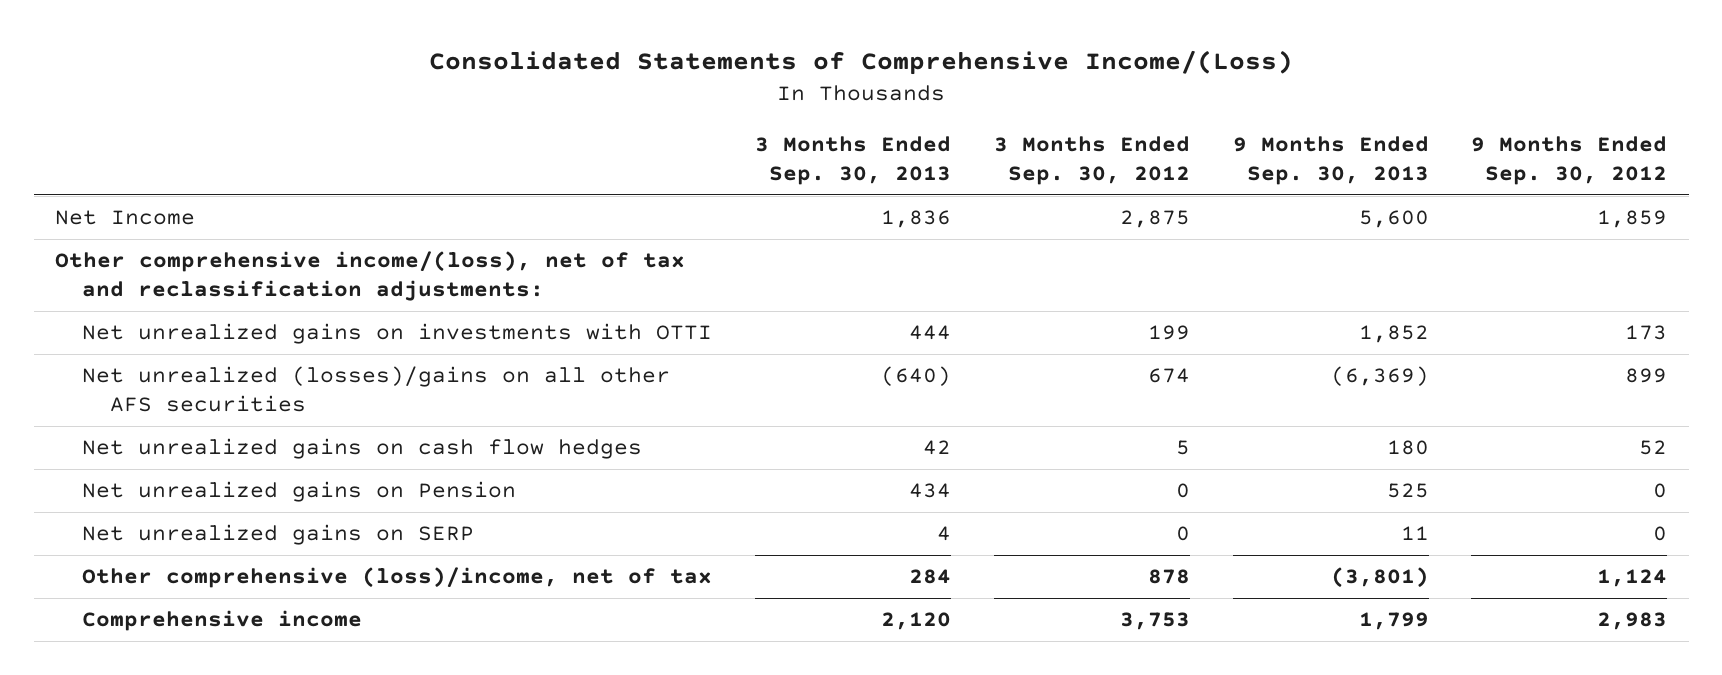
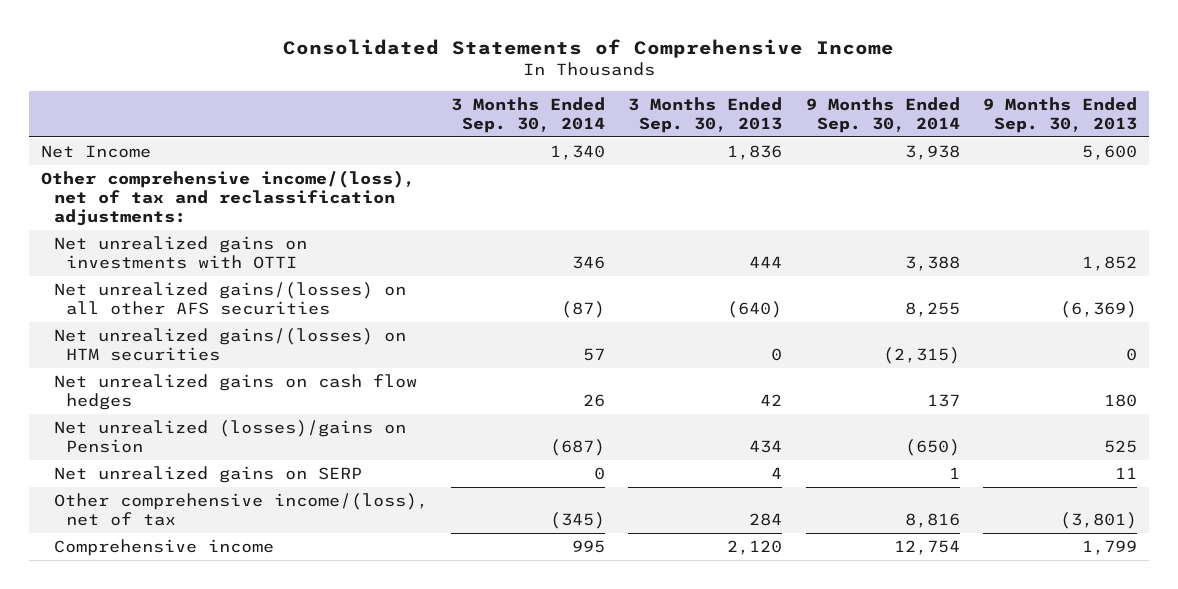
- Consolidated Statements of Comprehensive Income/(Loss)
+ Consolidated Statements of Comprehensive Income
- | 3 Months Ended Sep. 30, 2013 | 3 Months Ended Sep. 30, 2012 | 9 Months Ended Sep. 30, 2013 | 9 Months Ended Sep. 30, 2012
+ | 3 Months Ended Sep. 30, 2014 | 3 Months Ended Sep. 30, 2013 | 9 Months Ended Sep. 30, 2014 | 9 Months Ended Sep. 30, 2013
- Net unrealized (losses)/gains on all other AFS securities | (640) | 674 | (6,369) | 899
+ Net unrealized gains/(losses) on all other AFS securities | (87) | (640) | 8,255 | (6,369)
+ Net unrealized gains/(losses) on HTM securities | 57 | 0 | (2,315) | 0
- Net unrealized gains on Pension | 434 | 0 | 525 | 0
+ Net unrealized (losses)/gains on Pension | (687) | 434 | (650) | 525
- Other comprehensive (loss)/income, net of tax | 284 | 878 | (3,801) | 1,124
+ Other comprehensive income/(loss), net of tax | (345) | 284 | 8,816 | (3,801)

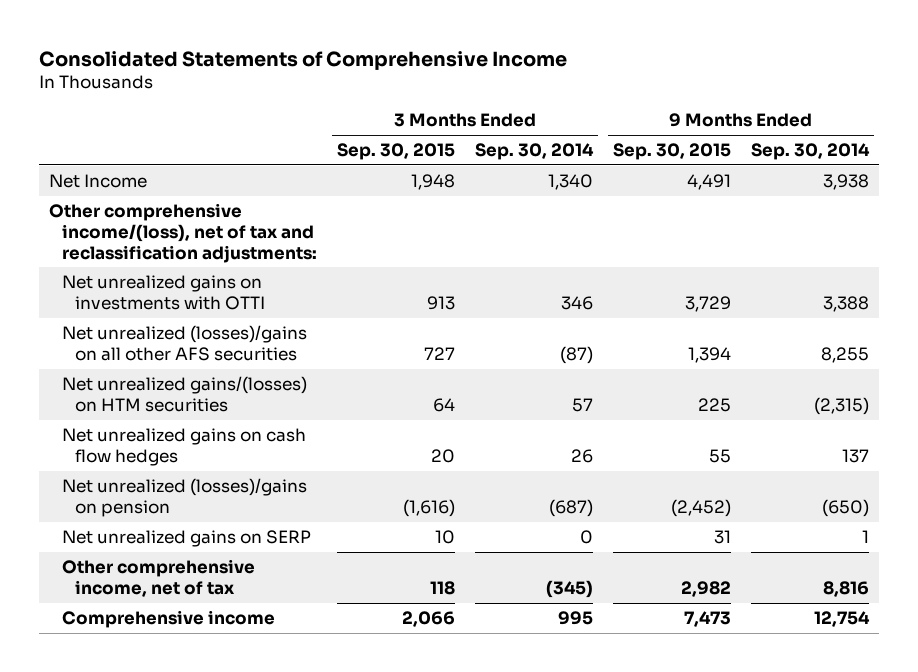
- | 3 Months Ended Sep. 30, 2014 | 3 Months Ended Sep. 30, 2013 | 9 Months Ended Sep. 30, 2014 | 9 Months Ended Sep. 30, 2013
+ | 3 Months Ended Sep. 30, 2015 | 3 Months Ended Sep. 30, 2014 | 9 Months Ended Sep. 30, 2015 | 9 Months Ended Sep. 30, 2014
- Net unrealized gains/(losses) on all other AFS securities | (87) | (640) | 8,255 | (6,369)
+ Net unrealized (losses)/gains on all other AFS securities | 727 | (87) | 1,394 | 8,255
- Net unrealized (losses)/gains on Pension | (687) | 434 | (650) | 525
+ Net unrealized (losses)/gains on pension | (1,616) | (687) | (2,452) | (650)
- Other comprehensive income/(loss), net of tax | (345) | 284 | 8,816 | (3,801)
+ Other comprehensive income, net of tax | 118 | (345) | 2,982 | 8,816

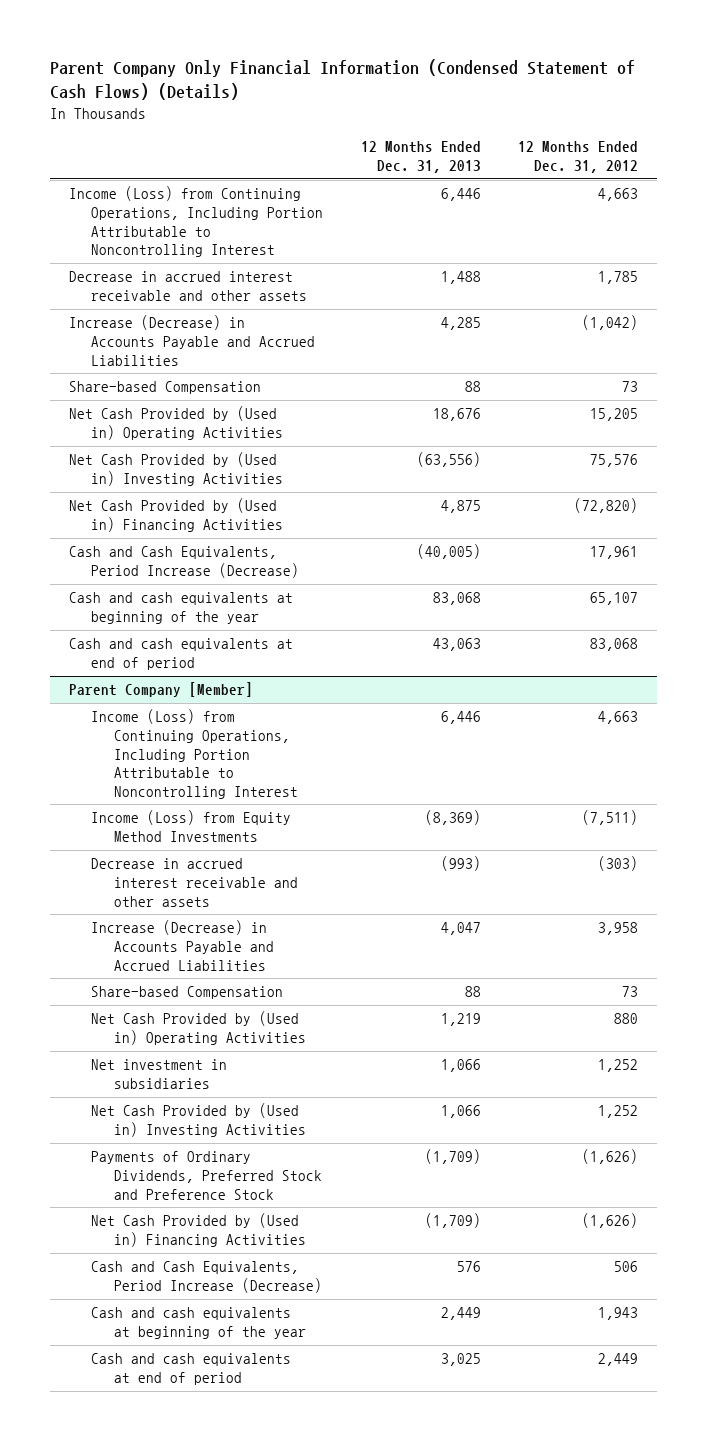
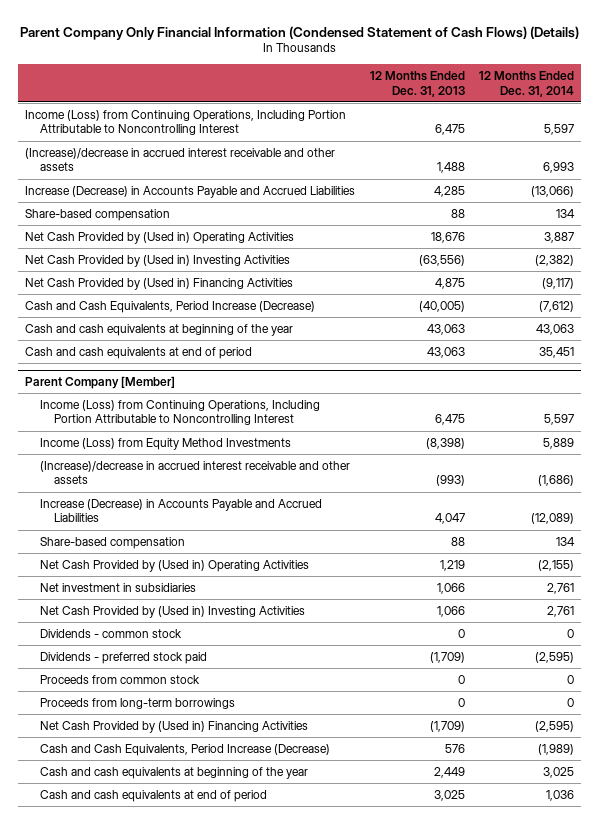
- | 12 Months Ended Dec. 31, 2013 | 12 Months Ended Dec. 31, 2012
+ | 12 Months Ended Dec. 31, 2013 | 12 Months Ended Dec. 31, 2014
- Income (Loss) from Continuing Operations, Including Portion Attributable to Noncontrolling Interest | 6,446 | 4,663
- Decrease in accrued interest receivable and other assets | 1,488 | 1,785
+ Income (Loss) from Continuing Operations, Including Portion Attributable to Noncontrolling Interest | 6,475 | 5,597
+ (Increase)/decrease in accrued interest receivable and other assets | 1,488 | 6,993
- Share-based Compensation | 88 | 73
+ Share-based compensation | 88 | 134
- Cash and cash equivalents at beginning of the year | 83,068 | 65,107
+ Cash and cash equivalents at beginning of the year | 43,063 | 43,063
@ Parent Company [Member]
- Income (Loss) from Continuing Operations, Including Portion Attributable to Noncontrolling Interest | 6,446 | 4,663
- Income (Loss) from Equity Method Investments | (8,369) | (7,511)
- Decrease in accrued interest receivable and other assets | (993) | (303)
+ Income (Loss) from Continuing Operations, Including Portion Attributable to Noncontrolling Interest | 6,475 | 5,597
+ Income (Loss) from Equity Method Investments | (8,398) | 5,889
+ (Increase)/decrease in accrued interest receivable and other assets | (993) | (1,686)
- Share-based Compensation | 88 | 73
+ Share-based compensation | 88 | 134
- Payments of Ordinary Dividends, Preferred Stock and Preference Stock | (1,709) | (1,626)
+ Dividends - common stock | 0 | 0
+ Dividends - preferred stock paid | (1,709) | (2,595)
+ Proceeds from common stock | 0 | 0
+ Proceeds from long-term borrowings | 0 | 0

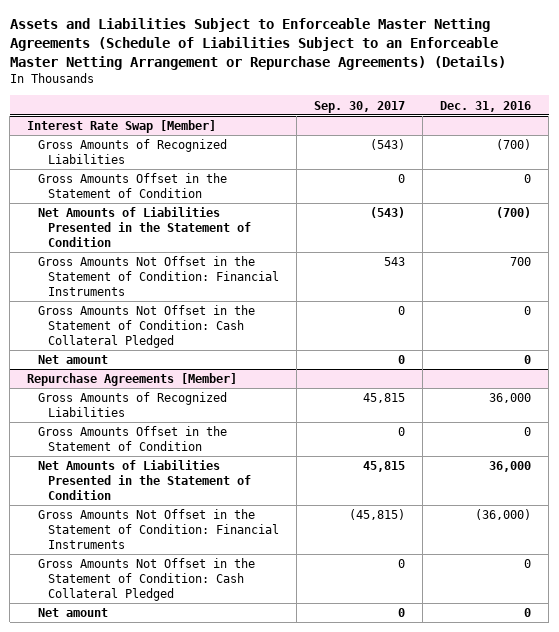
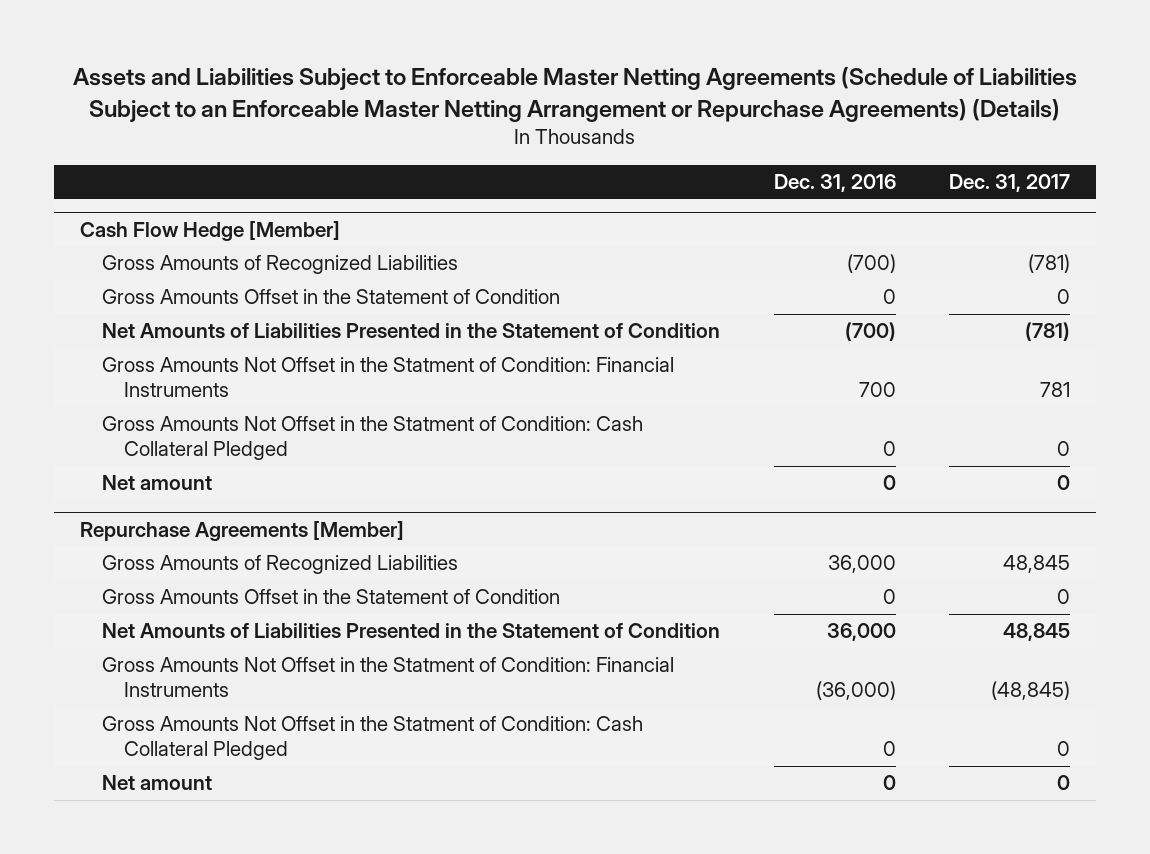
- | Sep. 30, 2017 | Dec. 31, 2016
+ | Dec. 31, 2016 | Dec. 31, 2017
- Interest Rate Swap [Member]
+ Cash Flow Hedge [Member]
- Gross Amounts Not Offset in the Statement of Condition: Financial Instruments | 543 | 700
- Gross Amounts Not Offset in the Statement of Condition: Cash Collateral Pledged | 0 | 0
+ Gross Amounts Not Offset in the Statment of Condition: Financial Instruments | 700 | 781
+ Gross Amounts Not Offset in the Statment of Condition: Cash Collateral Pledged | 0 | 0
@ Repurchase Agreements [Member]
- Gross Amounts Not Offset in the Statement of Condition: Financial Instruments | (45,815) | (36,000)
- Gross Amounts Not Offset in the Statement of Condition: Cash Collateral Pledged | 0 | 0
+ Gross Amounts Not Offset in the Statment of Condition: Financial Instruments | (36,000) | (48,845)
+ Gross Amounts Not Offset in the Statment of Condition: Cash Collateral Pledged | 0 | 0

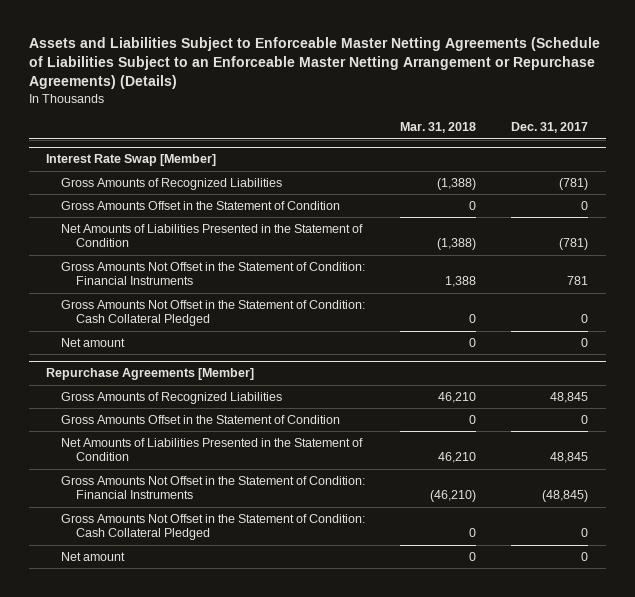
- | Dec. 31, 2016 | Dec. 31, 2017
+ | Mar. 31, 2018 | Dec. 31, 2017
- Cash Flow Hedge [Member]
+ Interest Rate Swap [Member]
- Gross Amounts Not Offset in the Statment of Condition: Financial Instruments | 700 | 781
- Gross Amounts Not Offset in the Statment of Condition: Cash Collateral Pledged | 0 | 0
+ Gross Amounts Not Offset in the Statement of Condition: Financial Instruments | 1,388 | 781
+ Gross Amounts Not Offset in the Statement of Condition: Cash Collateral Pledged | 0 | 0
@ Repurchase Agreements [Member]
- Gross Amounts Not Offset in the Statment of Condition: Financial Instruments | (36,000) | (48,845)
- Gross Amounts Not Offset in the Statment of Condition: Cash Collateral Pledged | 0 | 0
+ Gross Amounts Not Offset in the Statement of Condition: Financial Instruments | (46,210) | (48,845)
+ Gross Amounts Not Offset in the Statement of Condition: Cash Collateral Pledged | 0 | 0

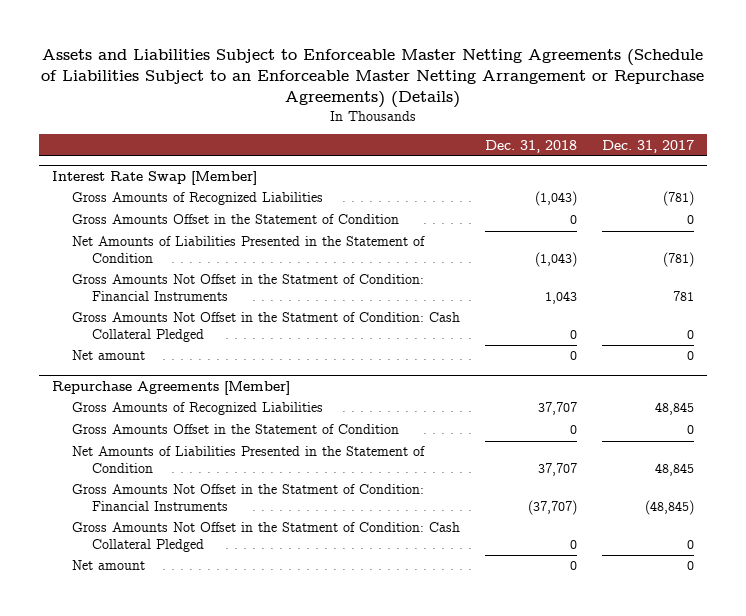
- | Mar. 31, 2018 | Dec. 31, 2017
+ | Dec. 31, 2018 | Dec. 31, 2017
@ Interest Rate Swap [Member]
- Gross Amounts Not Offset in the Statement of Condition: Financial Instruments | 1,388 | 781
- Gross Amounts Not Offset in the Statement of Condition: Cash Collateral Pledged | 0 | 0
+ Gross Amounts Not Offset in the Statment of Condition: Financial Instruments | 1,043 | 781
+ Gross Amounts Not Offset in the Statment of Condition: Cash Collateral Pledged | 0 | 0
@ Repurchase Agreements [Member]
- Gross Amounts Not Offset in the Statement of Condition: Financial Instruments | (46,210) | (48,845)
- Gross Amounts Not Offset in the Statement of Condition: Cash Collateral Pledged | 0 | 0
+ Gross Amounts Not Offset in the Statment of Condition: Financial Instruments | (37,707) | (48,845)
+ Gross Amounts Not Offset in the Statment of Condition: Cash Collateral Pledged | 0 | 0

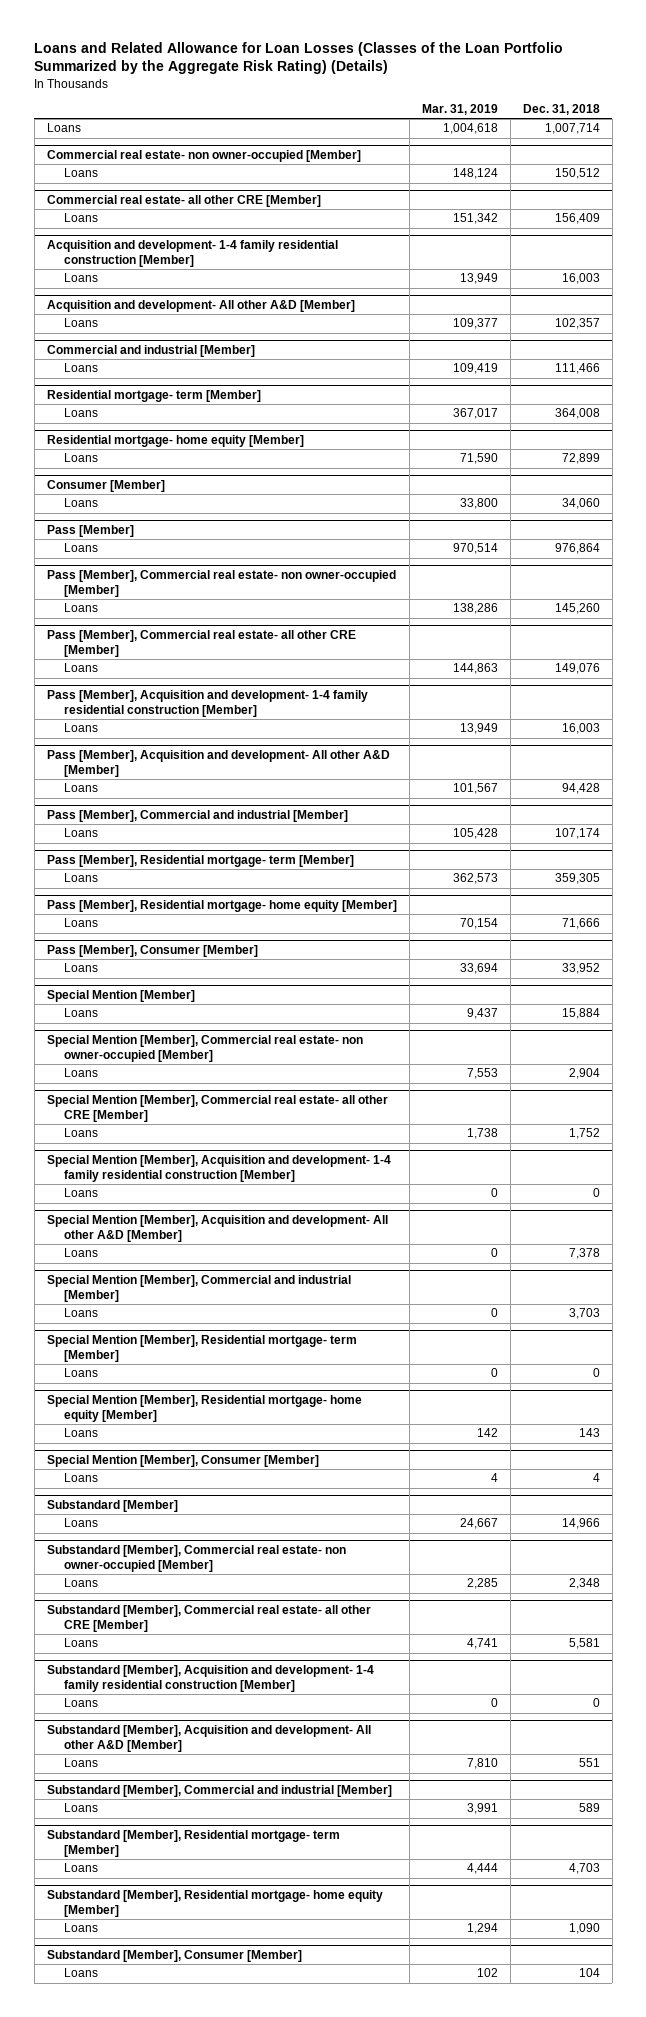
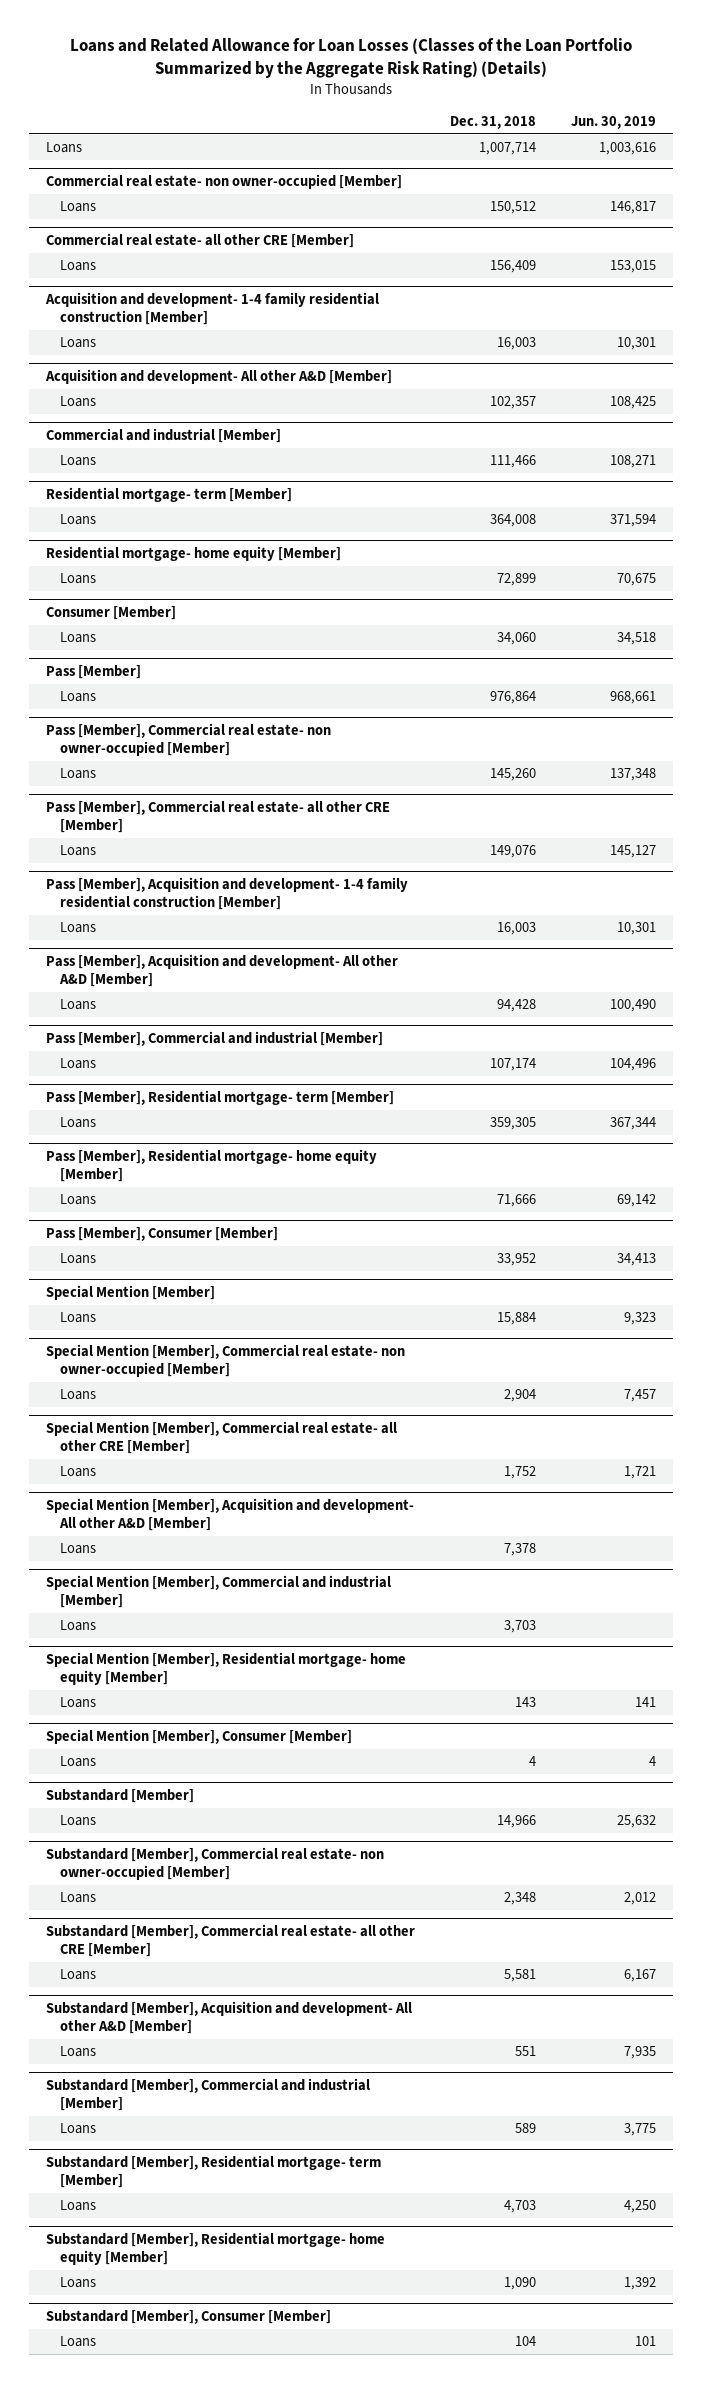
- | Mar. 31, 2019 | Dec. 31, 2018
+ | Dec. 31, 2018 | Jun. 30, 2019
- Special Mention [Member], Acquisition and development- 1-4 family residential construction [Member]
- Loans | 0 | 0
- Special Mention [Member], Residential mortgage- term [Member]
- Loans | 0 | 0
- Substandard [Member], Acquisition and development- 1-4 family residential construction [Member]
- Loans | 0 | 0

